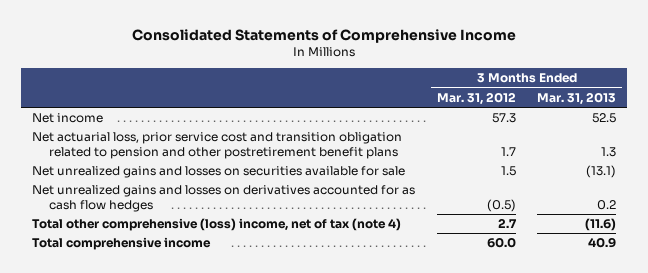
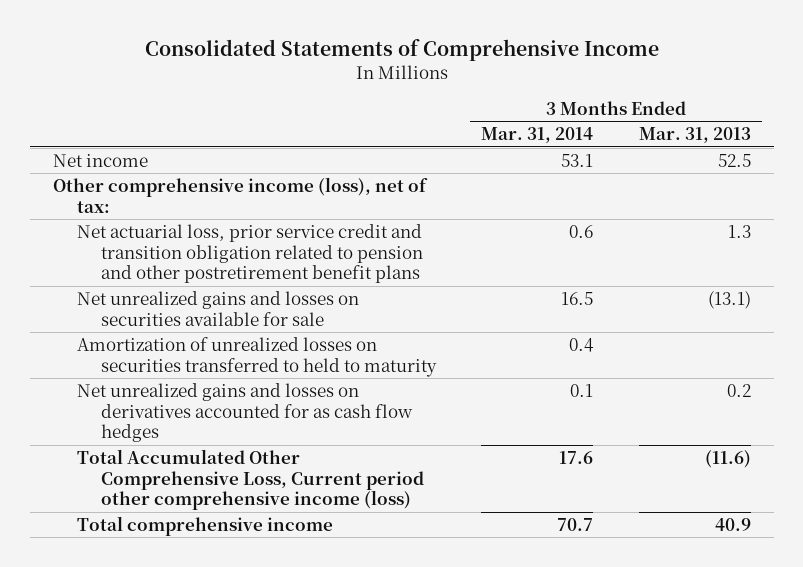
- | 3 Months Ended Mar. 31, 2012 | 3 Months Ended Mar. 31, 2013
+ | 3 Months Ended Mar. 31, 2014 | 3 Months Ended Mar. 31, 2013
- Net actuarial loss, prior service cost and transition obligation related to pension and other postretirement benefit plans | 1.7 | 1.3
+ Other comprehensive income (loss), net of tax:
+ Net actuarial loss, prior service credit and transition obligation related to pension and other postretirement benefit plans | 0.6 | 1.3
+ Amortization of unrealized losses on securities transferred to held to maturity | 0.4 |
- Total other comprehensive (loss) income, net of tax (note 4) | 2.7 | (11.6)
+ Total Accumulated Other Comprehensive Loss, Current period other comprehensive income (loss) | 17.6 | (11.6)

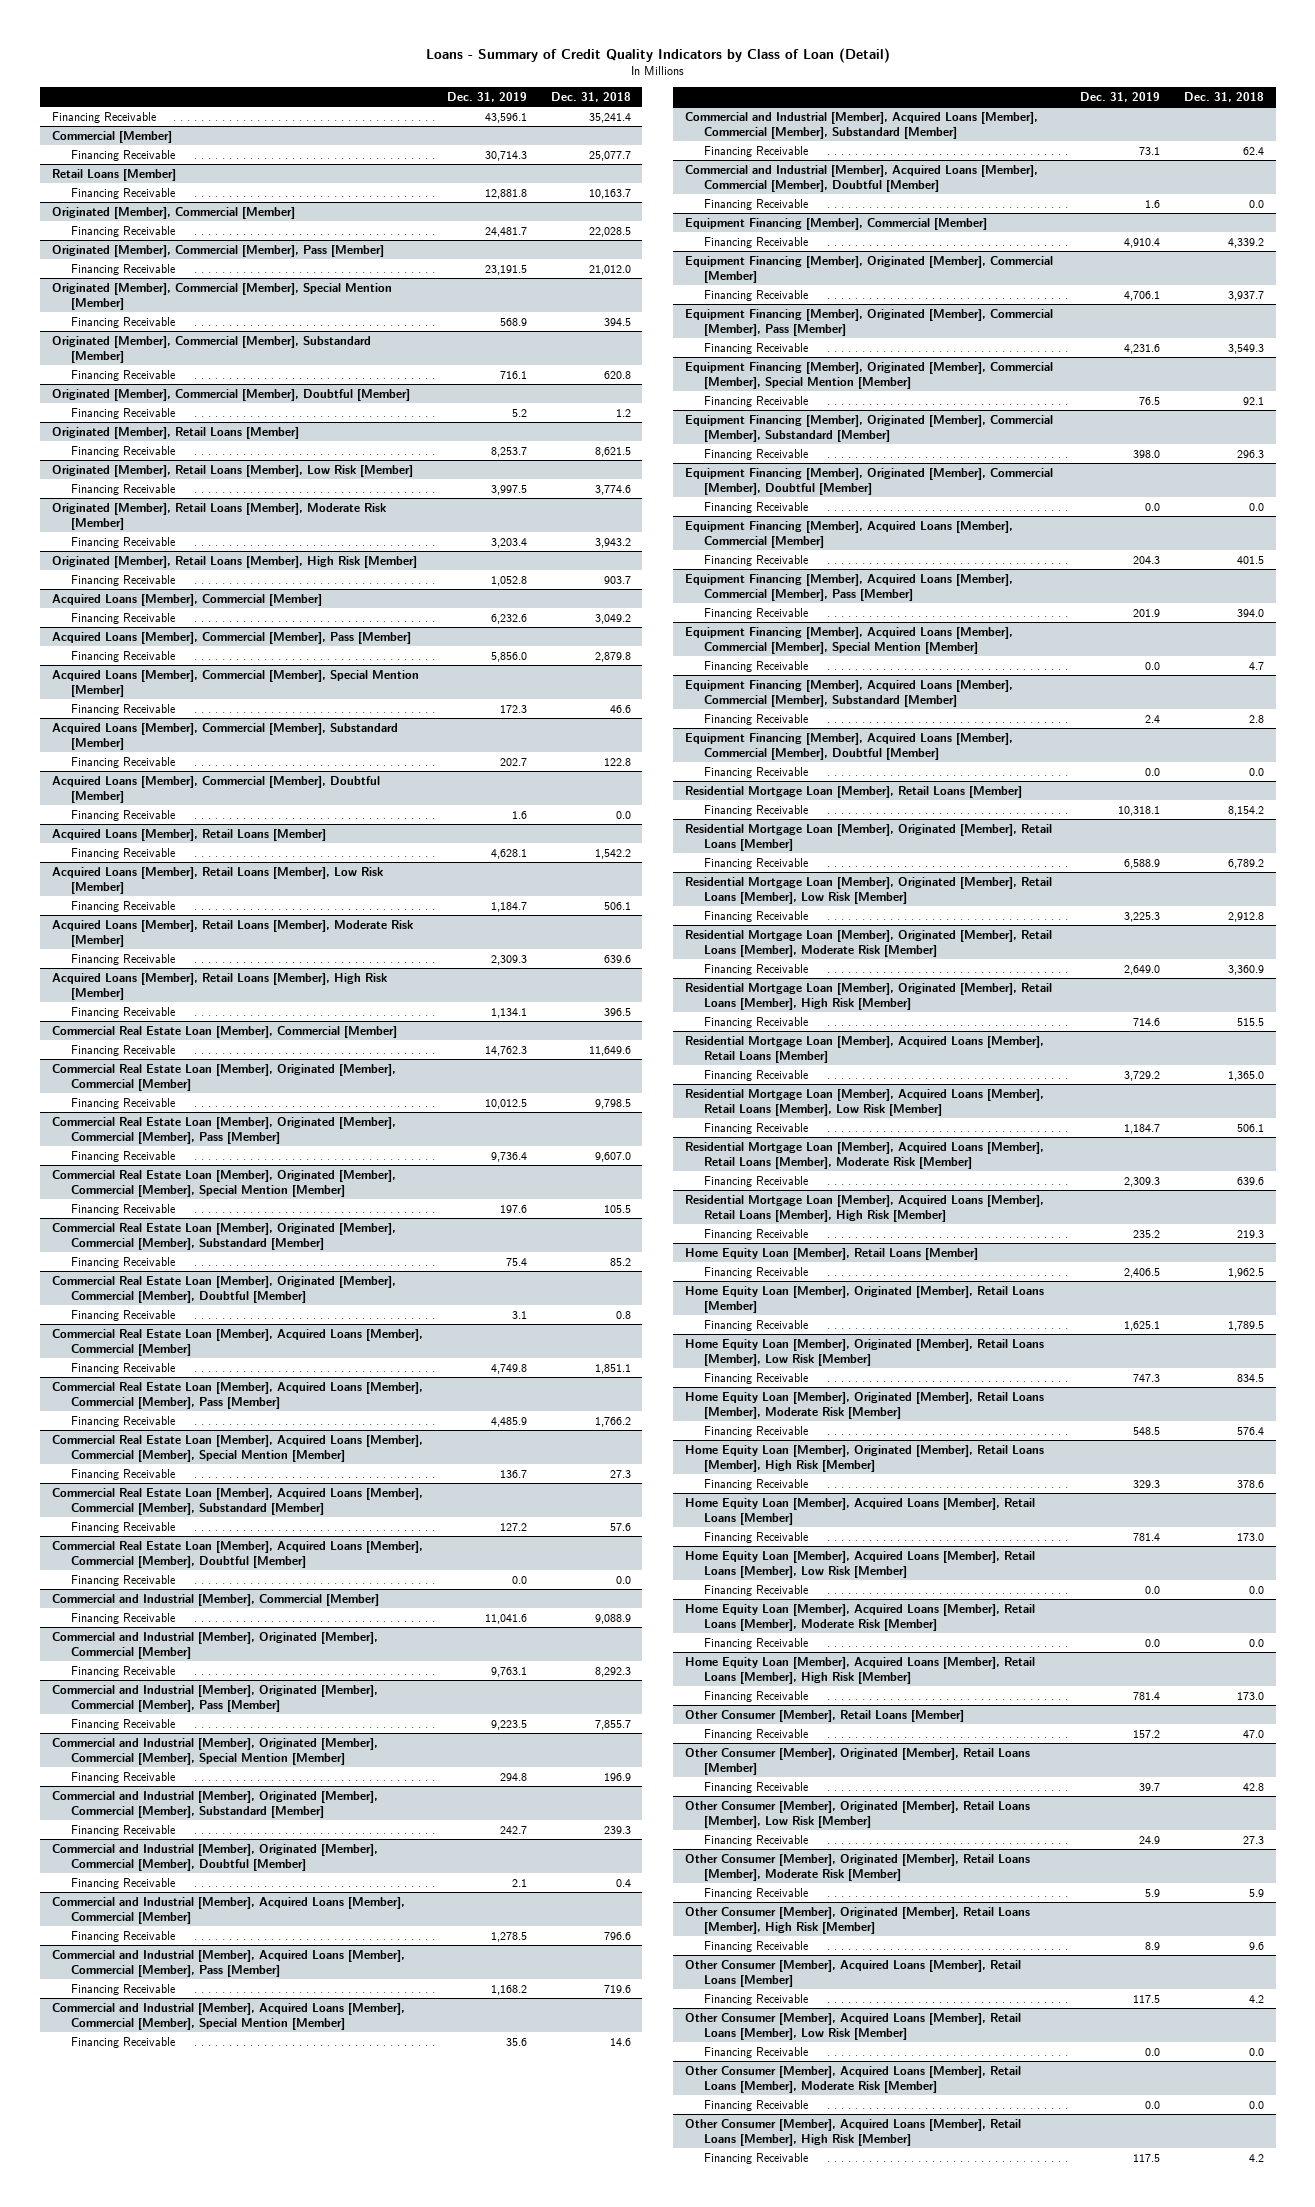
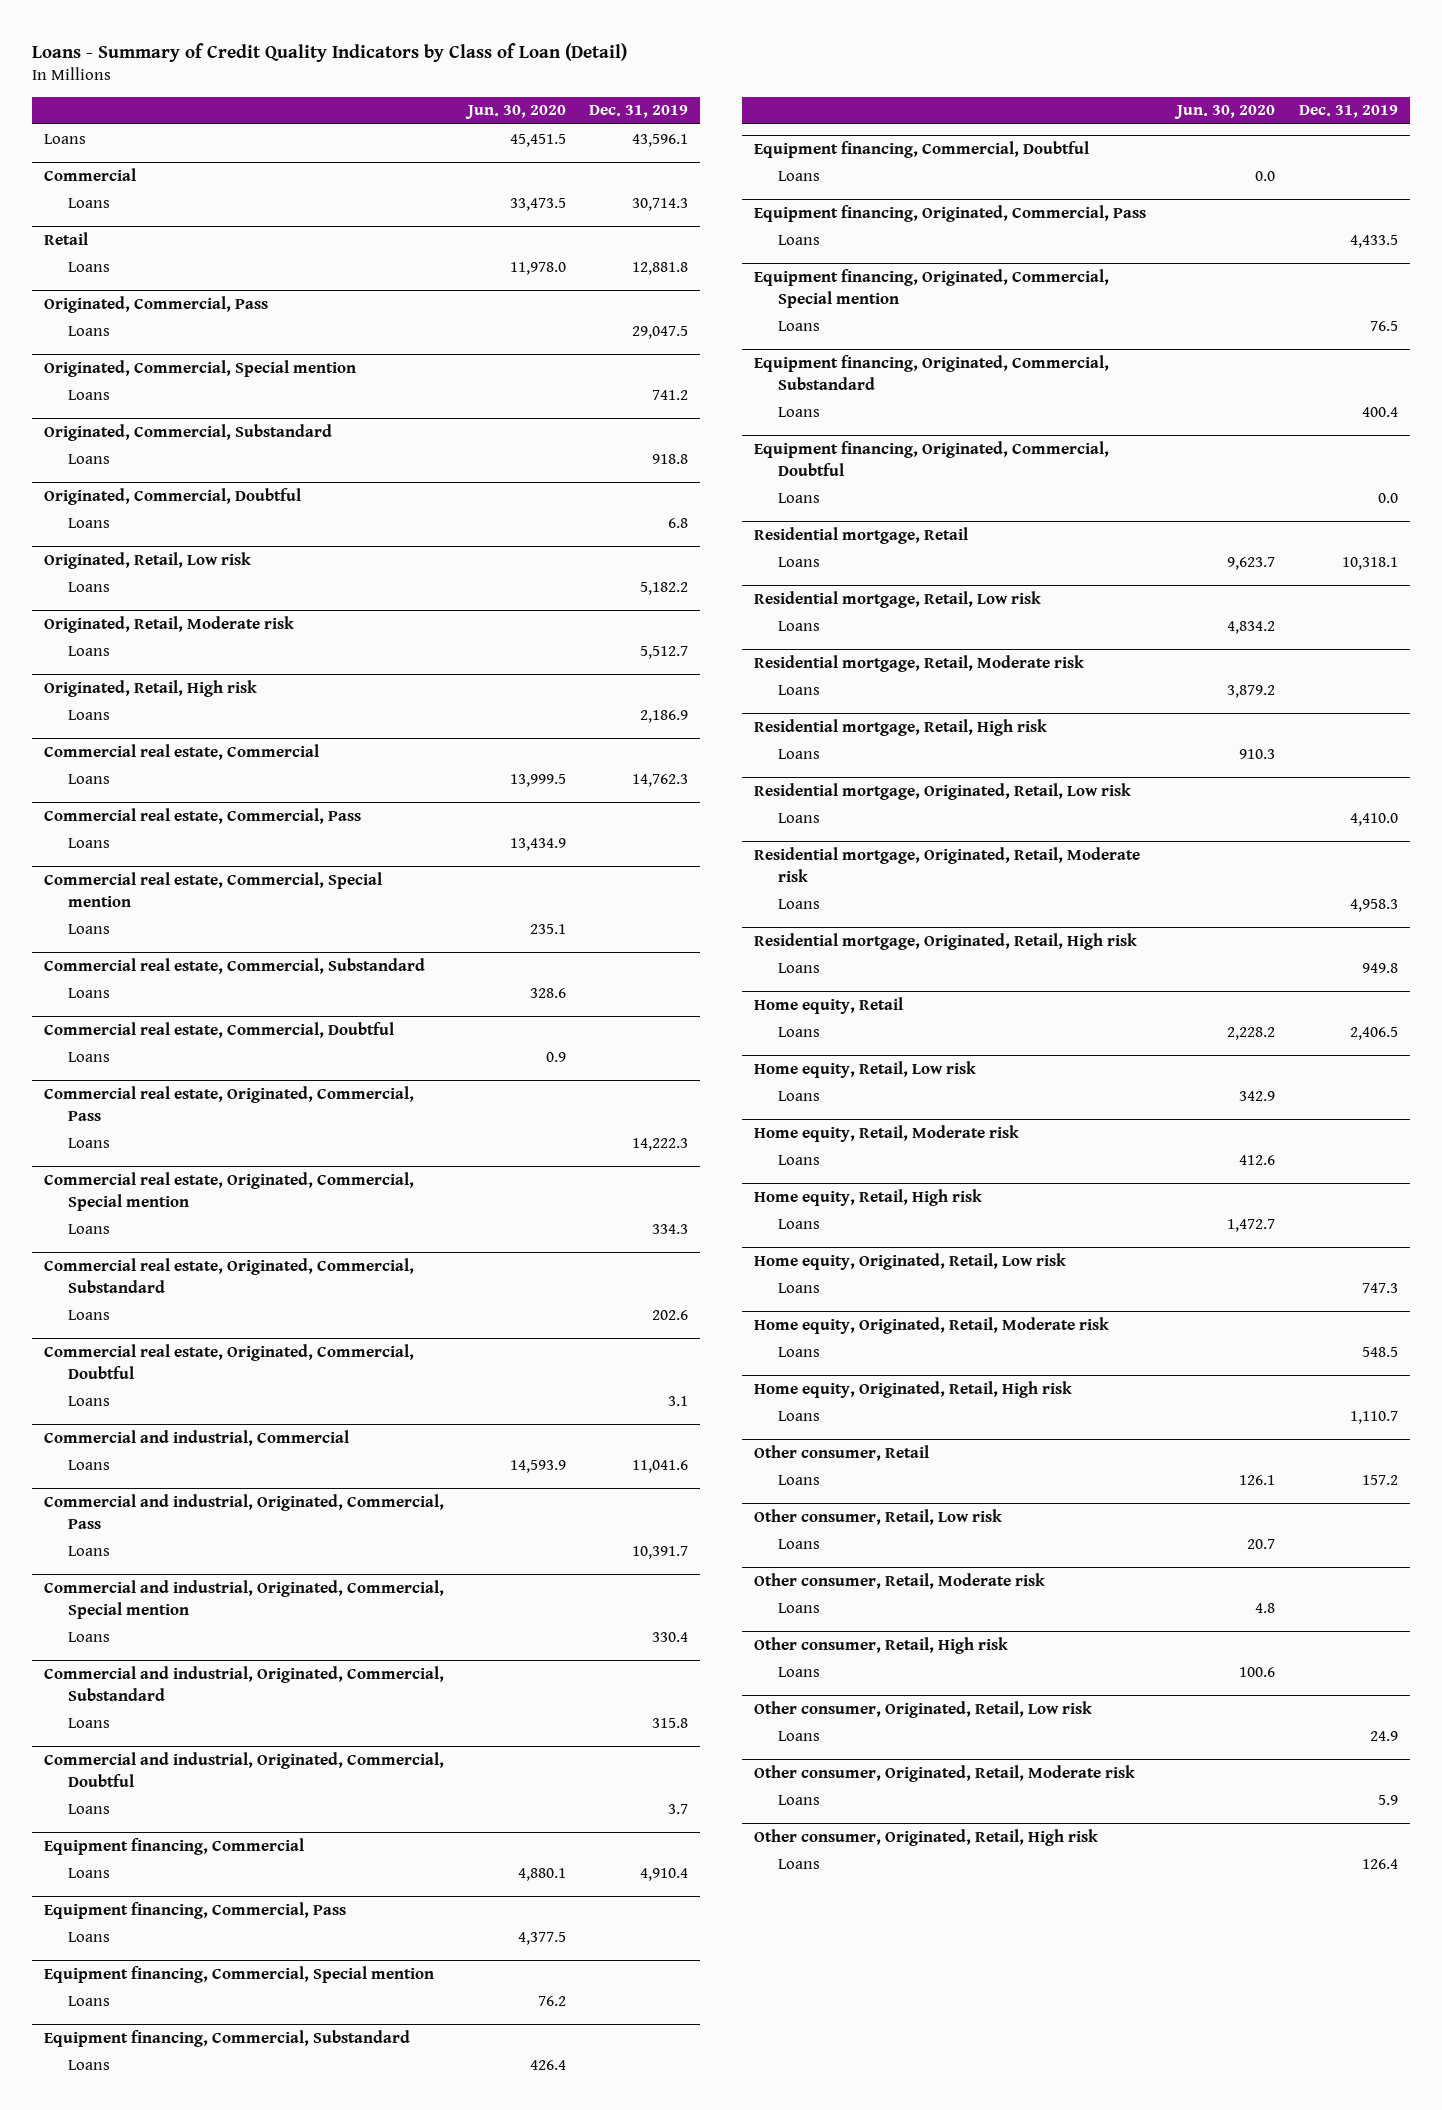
- | Dec. 31, 2019 | Dec. 31, 2018
+ | Jun. 30, 2020 | Dec. 31, 2019
- Financing Receivable | 43,596.1 | 35,241.4
- Commercial [Member]
- Financing Receivable | 30,714.3 | 25,077.7
- Retail Loans [Member]
- Financing Receivable | 12,881.8 | 10,163.7
- Originated [Member], Commercial [Member]
- Financing Receivable | 24,481.7 | 22,028.5
- Originated [Member], Commercial [Member], Pass [Member]
- Financing Receivable | 23,191.5 | 21,012.0
- Originated [Member], Commercial [Member], Special Mention [Member]
- Financing Receivable | 568.9 | 394.5
- Originated [Member], Commercial [Member], Substandard [Member]
- Financing Receivable | 716.1 | 620.8
- Originated [Member], Commercial [Member], Doubtful [Member]
- Financing Receivable | 5.2 | 1.2
- Originated [Member], Retail Loans [Member]
- Financing Receivable | 8,253.7 | 8,621.5
- Originated [Member], Retail Loans [Member], Low Risk [Member]
- Financing Receivable | 3,997.5 | 3,774.6
- Originated [Member], Retail Loans [Member], Moderate Risk [Member]
- Financing Receivable | 3,203.4 | 3,943.2
- Originated [Member], Retail Loans [Member], High Risk [Member]
- Financing Receivable | 1,052.8 | 903.7
- Acquired Loans [Member], Commercial [Member]
- Financing Receivable | 6,232.6 | 3,049.2
- Acquired Loans [Member], Commercial [Member], Pass [Member]
- Financing Receivable | 5,856.0 | 2,879.8
- Acquired Loans [Member], Commercial [Member], Special Mention [Member]
- Financing Receivable | 172.3 | 46.6
- Acquired Loans [Member], Commercial [Member], Substandard [Member]
- Financing Receivable | 202.7 | 122.8
- Acquired Loans [Member], Commercial [Member], Doubtful [Member]
- Financing Receivable | 1.6 | 0.0
- Acquired Loans [Member], Retail Loans [Member]
- Financing Receivable | 4,628.1 | 1,542.2
- Acquired Loans [Member], Retail Loans [Member], Low Risk [Member]
- Financing Receivable | 1,184.7 | 506.1
- Acquired Loans [Member], Retail Loans [Member], Moderate Risk [Member]
- Financing Receivable | 2,309.3 | 639.6
- Acquired Loans [Member], Retail Loans [Member], High Risk [Member]
- Financing Receivable | 1,134.1 | 396.5
- Commercial Real Estate Loan [Member], Commercial [Member]
- Financing Receivable | 14,762.3 | 11,649.6
- Commercial Real Estate Loan [Member], Originated [Member], Commercial [Member]
- Financing Receivable | 10,012.5 | 9,798.5
- Commercial Real Estate Loan [Member], Originated [Member], Commercial [Member], Pass [Member]
- Financing Receivable | 9,736.4 | 9,607.0
- Commercial Real Estate Loan [Member], Originated [Member], Commercial [Member], Special Mention [Member]
- Financing Receivable | 197.6 | 105.5
- Commercial Real Estate Loan [Member], Originated [Member], Commercial [Member], Substandard [Member]
- Financing Receivable | 75.4 | 85.2
- Commercial Real Estate Loan [Member], Originated [Member], Commercial [Member], Doubtful [Member]
- Financing Receivable | 3.1 | 0.8
- Commercial Real Estate Loan [Member], Acquired Loans [Member], Commercial [Member]
- Financing Receivable | 4,749.8 | 1,851.1
- Commercial Real Estate Loan [Member], Acquired Loans [Member], Commercial [Member], Pass [Member]
- Financing Receivable | 4,485.9 | 1,766.2
- Commercial Real Estate Loan [Member], Acquired Loans [Member], Commercial [Member], Special Mention [Member]
- Financing Receivable | 136.7 | 27.3
- Commercial Real Estate Loan [Member], Acquired Loans [Member], Commercial [Member], Substandard [Member]
- Financing Receivable | 127.2 | 57.6
- Commercial Real Estate Loan [Member], Acquired Loans [Member], Commercial [Member], Doubtful [Member]
- Financing Receivable | 0.0 | 0.0
- Commercial and Industrial [Member], Commercial [Member]
- Financing Receivable | 11,041.6 | 9,088.9
- Commercial and Industrial [Member], Originated [Member], Commercial [Member]
- Financing Receivable | 9,763.1 | 8,292.3
- Commercial and Industrial [Member], Originated [Member], Commercial [Member], Pass [Member]
- Financing Receivable | 9,223.5 | 7,855.7
- Commercial and Industrial [Member], Originated [Member], Commercial [Member], Special Mention [Member]
- Financing Receivable | 294.8 | 196.9
- Commercial and Industrial [Member], Originated [Member], Commercial [Member], Substandard [Member]
- Financing Receivable | 242.7 | 239.3
- Commercial and Industrial [Member], Originated [Member], Commercial [Member], Doubtful [Member]
- Financing Receivable | 2.1 | 0.4
- Commercial and Industrial [Member], Acquired Loans [Member], Commercial [Member]
- Financing Receivable | 1,278.5 | 796.6
- Commercial and Industrial [Member], Acquired Loans [Member], Commercial [Member], Pass [Member]
- Financing Receivable | 1,168.2 | 719.6
- Commercial and Industrial [Member], Acquired Loans [Member], Commercial [Member], Special Mention [Member]
- Financing Receivable | 35.6 | 14.6
- Commercial and Industrial [Member], Acquired Loans [Member], Commercial [Member], Substandard [Member]
- Financing Receivable | 73.1 | 62.4
- Commercial and Industrial [Member], Acquired Loans [Member], Commercial [Member], Doubtful [Member]
- Financing Receivable | 1.6 | 0.0
- Equipment Financing [Member], Commercial [Member]
- Financing Receivable | 4,910.4 | 4,339.2
- Equipment Financing [Member], Originated [Member], Commercial [Member]
- Financing Receivable | 4,706.1 | 3,937.7
- Equipment Financing [Member], Originated [Member], Commercial [Member], Pass [Member]
- Financing Receivable | 4,231.6 | 3,549.3
- Equipment Financing [Member], Originated [Member], Commercial [Member], Special Mention [Member]
- Financing Receivable | 76.5 | 92.1
- Equipment Financing [Member], Originated [Member], Commercial [Member], Substandard [Member]
- Financing Receivable | 398.0 | 296.3
- Equipment Financing [Member], Originated [Member], Commercial [Member], Doubtful [Member]
- Financing Receivable | 0.0 | 0.0
- Equipment Financing [Member], Acquired Loans [Member], Commercial [Member]
- Financing Receivable | 204.3 | 401.5
- Equipment Financing [Member], Acquired Loans [Member], Commercial [Member], Pass [Member]
- Financing Receivable | 201.9 | 394.0
- Equipment Financing [Member], Acquired Loans [Member], Commercial [Member], Special Mention [Member]
- Financing Receivable | 0.0 | 4.7
- Equipment Financing [Member], Acquired Loans [Member], Commercial [Member], Substandard [Member]
- Financing Receivable | 2.4 | 2.8
- Equipment Financing [Member], Acquired Loans [Member], Commercial [Member], Doubtful [Member]
- Financing Receivable | 0.0 | 0.0
- Residential Mortgage Loan [Member], Retail Loans [Member]
- Financing Receivable | 10,318.1 | 8,154.2
- Residential Mortgage Loan [Member], Originated [Member], Retail Loans [Member]
- Financing Receivable | 6,588.9 | 6,789.2
- Residential Mortgage Loan [Member], Originated [Member], Retail Loans [Member], Low Risk [Member]
- Financing Receivable | 3,225.3 | 2,912.8
- Residential Mortgage Loan [Member], Originated [Member], Retail Loans [Member], Moderate Risk [Member]
- Financing Receivable | 2,649.0 | 3,360.9
- Residential Mortgage Loan [Member], Originated [Member], Retail Loans [Member], High Risk [Member]
- Financing Receivable | 714.6 | 515.5
- Residential Mortgage Loan [Member], Acquired Loans [Member], Retail Loans [Member]
- Financing Receivable | 3,729.2 | 1,365.0
- Residential Mortgage Loan [Member], Acquired Loans [Member], Retail Loans [Member], Low Risk [Member]
- Financing Receivable | 1,184.7 | 506.1
- Residential Mortgage Loan [Member], Acquired Loans [Member], Retail Loans [Member], Moderate Risk [Member]
- Financing Receivable | 2,309.3 | 639.6
- Residential Mortgage Loan [Member], Acquired Loans [Member], Retail Loans [Member], High Risk [Member]
- Financing Receivable | 235.2 | 219.3
- Home Equity Loan [Member], Retail Loans [Member]
- Financing Receivable | 2,406.5 | 1,962.5
- Home Equity Loan [Member], Originated [Member], Retail Loans [Member]
- Financing Receivable | 1,625.1 | 1,789.5
- Home Equity Loan [Member], Originated [Member], Retail Loans [Member], Low Risk [Member]
- Financing Receivable | 747.3 | 834.5
- Home Equity Loan [Member], Originated [Member], Retail Loans [Member], Moderate Risk [Member]
- Financing Receivable | 548.5 | 576.4
- Home Equity Loan [Member], Originated [Member], Retail Loans [Member], High Risk [Member]
- Financing Receivable | 329.3 | 378.6
- Home Equity Loan [Member], Acquired Loans [Member], Retail Loans [Member]
- Financing Receivable | 781.4 | 173.0
- Home Equity Loan [Member], Acquired Loans [Member], Retail Loans [Member], Low Risk [Member]
- Financing Receivable | 0.0 | 0.0
- Home Equity Loan [Member], Acquired Loans [Member], Retail Loans [Member], Moderate Risk [Member]
- Financing Receivable | 0.0 | 0.0
- Home Equity Loan [Member], Acquired Loans [Member], Retail Loans [Member], High Risk [Member]
- Financing Receivable | 781.4 | 173.0
- Other Consumer [Member], Retail Loans [Member]
- Financing Receivable | 157.2 | 47.0
- Other Consumer [Member], Originated [Member], Retail Loans [Member]
- Financing Receivable | 39.7 | 42.8
- Other Consumer [Member], Originated [Member], Retail Loans [Member], Low Risk [Member]
- Financing Receivable | 24.9 | 27.3
- Other Consumer [Member], Originated [Member], Retail Loans [Member], Moderate Risk [Member]
- Financing Receivable | 5.9 | 5.9
- Other Consumer [Member], Originated [Member], Retail Loans [Member], High Risk [Member]
- Financing Receivable | 8.9 | 9.6
- Other Consumer [Member], Acquired Loans [Member], Retail Loans [Member]
- Financing Receivable | 117.5 | 4.2
- Other Consumer [Member], Acquired Loans [Member], Retail Loans [Member], Low Risk [Member]
- Financing Receivable | 0.0 | 0.0
- Other Consumer [Member], Acquired Loans [Member], Retail Loans [Member], Moderate Risk [Member]
- Financing Receivable | 0.0 | 0.0
- Other Consumer [Member], Acquired Loans [Member], Retail Loans [Member], High Risk [Member]
- Financing Receivable | 117.5 | 4.2
+ Loans | 45,451.5 | 43,596.1
+ Commercial
+ Loans | 33,473.5 | 30,714.3
+ Retail
+ Loans | 11,978.0 | 12,881.8
+ Originated, Commercial, Pass
+ Loans | | 29,047.5
+ Originated, Commercial, Special mention
+ Loans | | 741.2
+ Originated, Commercial, Substandard
+ Loans | | 918.8
+ Originated, Commercial, Doubtful
+ Loans | | 6.8
+ Originated, Retail, Low risk
+ Loans | | 5,182.2
+ Originated, Retail, Moderate risk
+ Loans | | 5,512.7
+ Originated, Retail, High risk
+ Loans | | 2,186.9
+ Commercial real estate, Commercial
+ Loans | 13,999.5 | 14,762.3
+ Commercial real estate, Commercial, Pass
+ Loans | 13,434.9 |
+ Commercial real estate, Commercial, Special mention
+ Loans | 235.1 |
+ Commercial real estate, Commercial, Substandard
+ Loans | 328.6 |
+ Commercial real estate, Commercial, Doubtful
+ Loans | 0.9 |
+ Commercial real estate, Originated, Commercial, Pass
+ Loans | | 14,222.3
+ Commercial real estate, Originated, Commercial, Special mention
+ Loans | | 334.3
+ Commercial real estate, Originated, Commercial, Substandard
+ Loans | | 202.6
+ Commercial real estate, Originated, Commercial, Doubtful
+ Loans | | 3.1
+ Commercial and industrial, Commercial
+ Loans | 14,593.9 | 11,041.6
+ Commercial and industrial, Originated, Commercial, Pass
+ Loans | | 10,391.7
+ Commercial and industrial, Originated, Commercial, Special mention
+ Loans | | 330.4
+ Commercial and industrial, Originated, Commercial, Substandard
+ Loans | | 315.8
+ Commercial and industrial, Originated, Commercial, Doubtful
+ Loans | | 3.7
+ Equipment financing, Commercial
+ Loans | 4,880.1 | 4,910.4
+ Equipment financing, Commercial, Pass
+ Loans | 4,377.5 |
+ Equipment financing, Commercial, Special mention
+ Loans | 76.2 |
+ Equipment financing, Commercial, Substandard
+ Loans | 426.4 |
+ Equipment financing, Commercial, Doubtful
+ Loans | 0.0 |
+ Equipment financing, Originated, Commercial, Pass
+ Loans | | 4,433.5
+ Equipment financing, Originated, Commercial, Special mention
+ Loans | | 76.5
+ Equipment financing, Originated, Commercial, Substandard
+ Loans | | 400.4
+ Equipment financing, Originated, Commercial, Doubtful
+ Loans | | 0.0
+ Residential mortgage, Retail
+ Loans | 9,623.7 | 10,318.1
+ Residential mortgage, Retail, Low risk
+ Loans | 4,834.2 |
+ Residential mortgage, Retail, Moderate risk
+ Loans | 3,879.2 |
+ Residential mortgage, Retail, High risk
+ Loans | 910.3 |
+ Residential mortgage, Originated, Retail, Low risk
+ Loans | | 4,410.0
+ Residential mortgage, Originated, Retail, Moderate risk
+ Loans | | 4,958.3
+ Residential mortgage, Originated, Retail, High risk
+ Loans | | 949.8
+ Home equity, Retail
+ Loans | 2,228.2 | 2,406.5
+ Home equity, Retail, Low risk
+ Loans | 342.9 |
+ Home equity, Retail, Moderate risk
+ Loans | 412.6 |
+ Home equity, Retail, High risk
+ Loans | 1,472.7 |
+ Home equity, Originated, Retail, Low risk
+ Loans | | 747.3
+ Home equity, Originated, Retail, Moderate risk
+ Loans | | 548.5
+ Home equity, Originated, Retail, High risk
+ Loans | | 1,110.7
+ Other consumer, Retail
+ Loans | 126.1 | 157.2
+ Other consumer, Retail, Low risk
+ Loans | 20.7 |
+ Other consumer, Retail, Moderate risk
+ Loans | 4.8 |
+ Other consumer, Retail, High risk
+ Loans | 100.6 |
+ Other consumer, Originated, Retail, Low risk
+ Loans | | 24.9
+ Other consumer, Originated, Retail, Moderate risk
+ Loans | | 5.9
+ Other consumer, Originated, Retail, High risk
+ Loans | | 126.4

